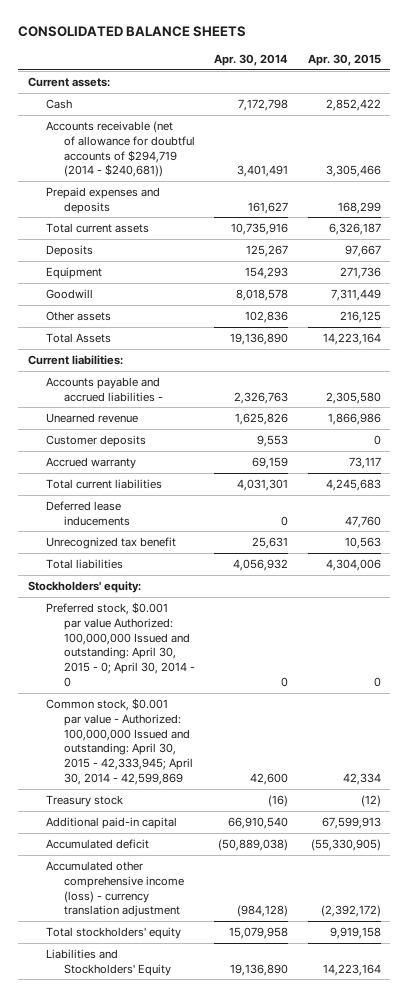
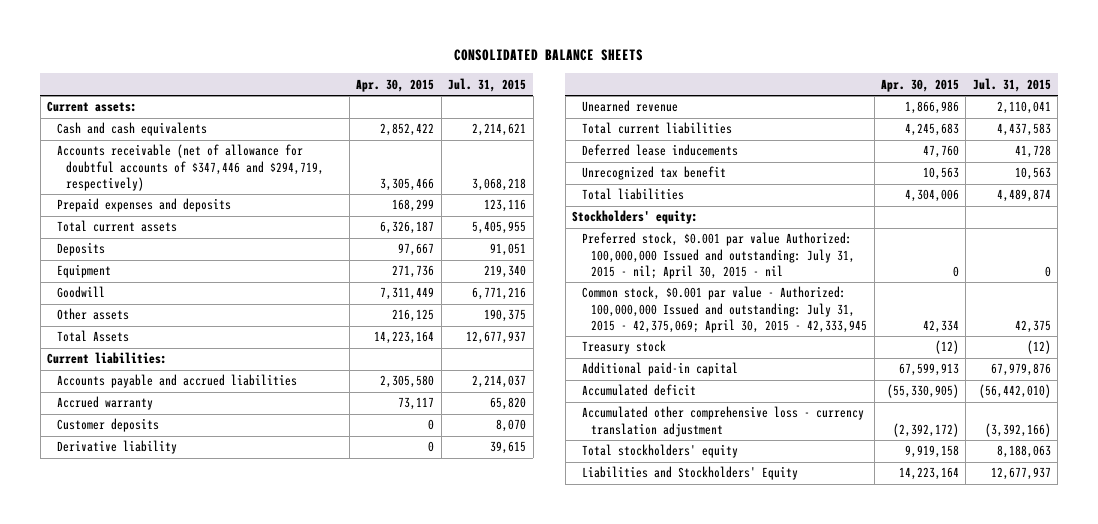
- | Apr. 30, 2014 | Apr. 30, 2015
+ | Apr. 30, 2015 | Jul. 31, 2015
- Cash | 7,172,798 | 2,852,422
- Accounts receivable (net of allowance for doubtful accounts of $294,719 (2014 - $240,681)) | 3,401,491 | 3,305,466
+ Cash and cash equivalents | 2,852,422 | 2,214,621
+ Accounts receivable (net of allowance for doubtful accounts of $347,446 and $294,719, respectively) | 3,305,466 | 3,068,218
- Accounts payable and accrued liabilities - | 2,326,763 | 2,305,580
+ Accounts payable and accrued liabilities | 2,305,580 | 2,214,037
moved down: Customer deposits | 0 | 8,070
+ Derivative liability | 0 | 39,615
moved down: Unearned revenue | 1,866,986 | 2,110,041
- Preferred stock, $0.001 par value Authorized: 100,000,000 Issued and outstanding: April 30, 2015 - 0; April 30, 2014 - 0 | 0 | 0
- Common stock, $0.001 par value - Authorized: 100,000,000 Issued and outstanding: April 30, 2015 - 42,333,945; April 30, 2014 - 42,599,869 | 42,600 | 42,334
+ Preferred stock, $0.001 par value Authorized: 100,000,000 Issued and outstanding: July 31, 2015 - nil; April 30, 2015 - nil | 0 | 0
+ Common stock, $0.001 par value - Authorized: 100,000,000 Issued and outstanding: July 31, 2015 - 42,375,069; April 30, 2015 - 42,333,945 | 42,334 | 42,375
- Accumulated other comprehensive income (loss) - currency translation adjustment | (984,128) | (2,392,172)
+ Accumulated other comprehensive loss - currency translation adjustment | (2,392,172) | (3,392,166)

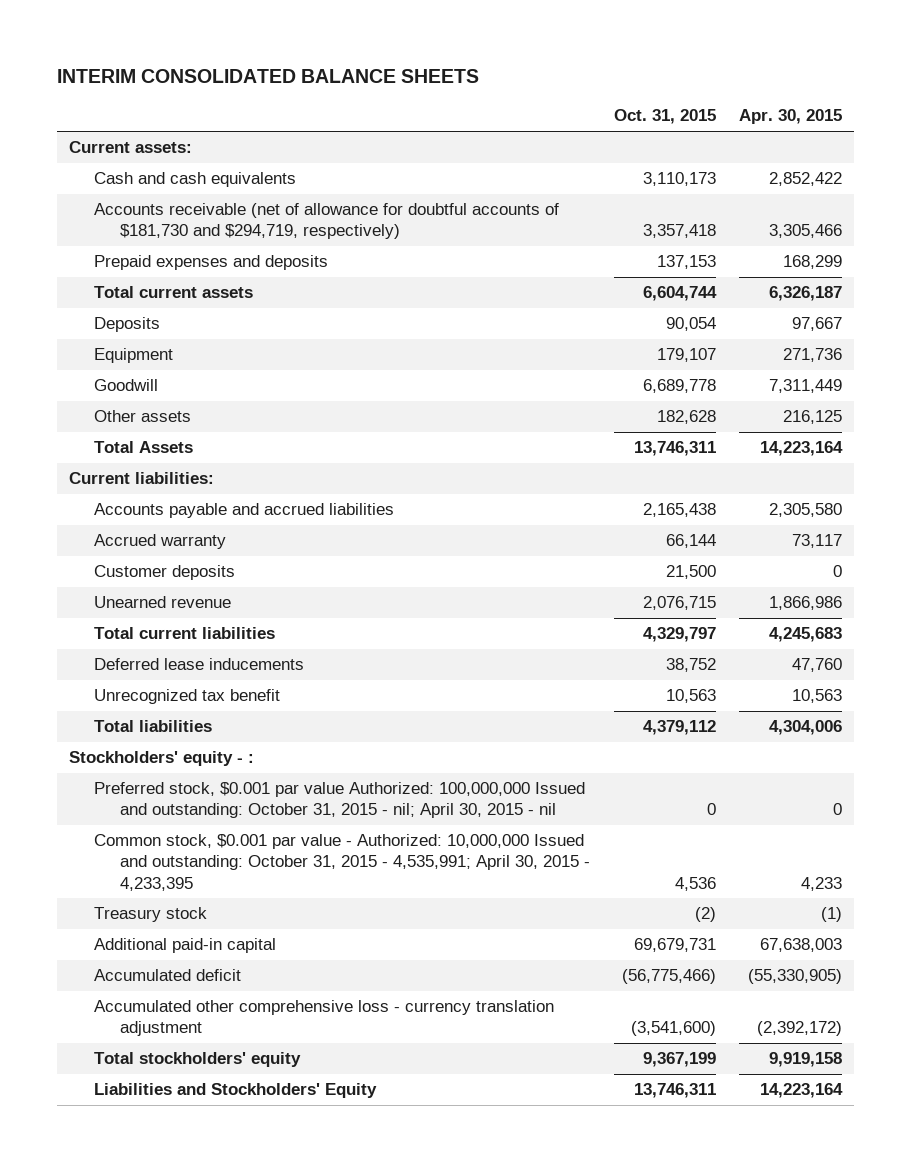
- CONSOLIDATED BALANCE SHEETS
+ INTERIM CONSOLIDATED BALANCE SHEETS
- | Apr. 30, 2015 | Jul. 31, 2015
+ | Oct. 31, 2015 | Apr. 30, 2015
- Accounts receivable (net of allowance for doubtful accounts of $347,446 and $294,719, respectively) | 3,305,466 | 3,068,218
+ Accounts receivable (net of allowance for doubtful accounts of $181,730 and $294,719, respectively) | 3,357,418 | 3,305,466
- Derivative liability | 0 | 39,615
- Stockholders' equity:
- Preferred stock, $0.001 par value Authorized: 100,000,000 Issued and outstanding: July 31, 2015 - nil; April 30, 2015 - nil | 0 | 0
- Common stock, $0.001 par value - Authorized: 100,000,000 Issued and outstanding: July 31, 2015 - 42,375,069; April 30, 2015 - 42,333,945 | 42,334 | 42,375
- Treasury stock | (12) | (12)
- Additional paid-in capital | 67,599,913 | 67,979,876
+ Stockholders' equity - :
+ Preferred stock, $0.001 par value Authorized: 100,000,000 Issued and outstanding: October 31, 2015 - nil; April 30, 2015 - nil | 0 | 0
+ Common stock, $0.001 par value - Authorized: 10,000,000 Issued and outstanding: October 31, 2015 - 4,535,991; April 30, 2015 - 4,233,395 | 4,536 | 4,233
+ Treasury stock | (2) | (1)
+ Additional paid-in capital | 69,679,731 | 67,638,003

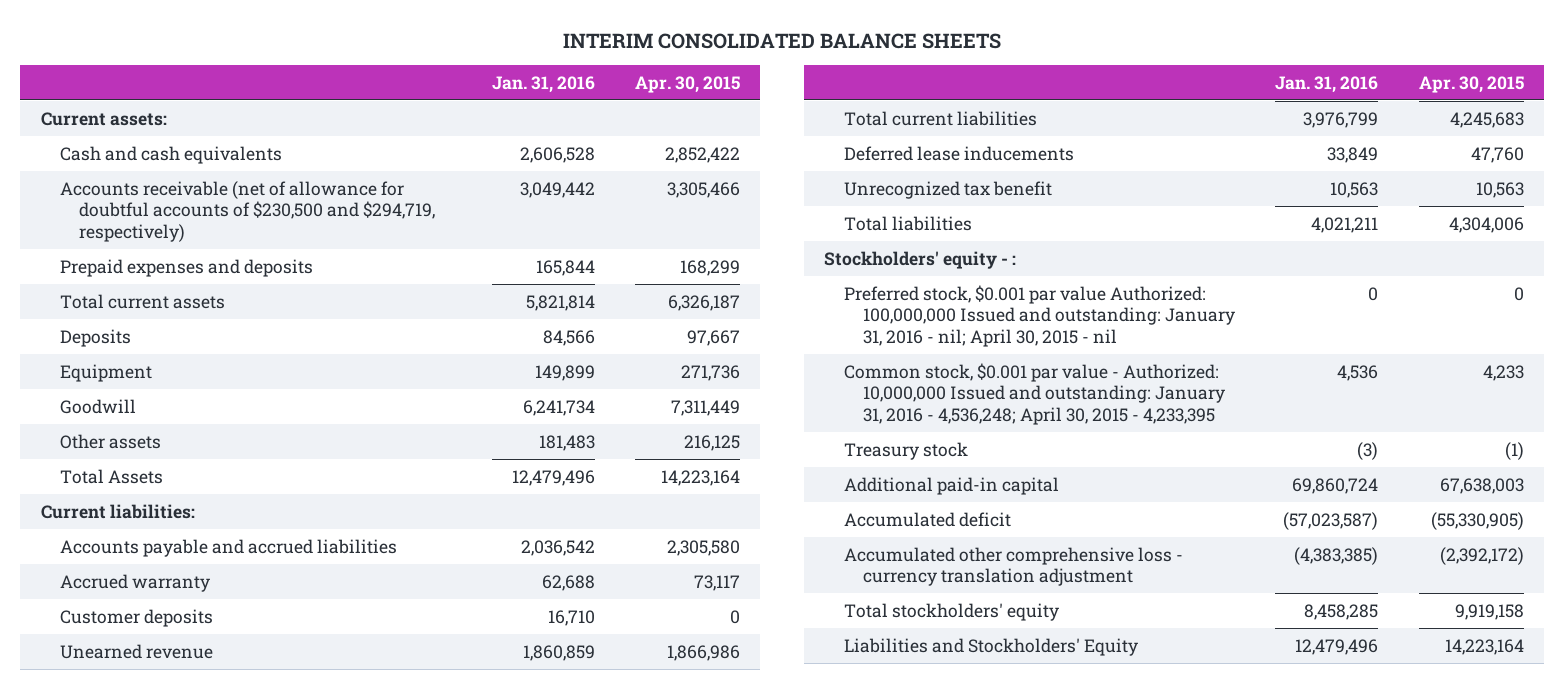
- | Oct. 31, 2015 | Apr. 30, 2015
+ | Jan. 31, 2016 | Apr. 30, 2015
- Accounts receivable (net of allowance for doubtful accounts of $181,730 and $294,719, respectively) | 3,357,418 | 3,305,466
+ Accounts receivable (net of allowance for doubtful accounts of $230,500 and $294,719, respectively) | 3,049,442 | 3,305,466
- Preferred stock, $0.001 par value Authorized: 100,000,000 Issued and outstanding: October 31, 2015 - nil; April 30, 2015 - nil | 0 | 0
- Common stock, $0.001 par value - Authorized: 10,000,000 Issued and outstanding: October 31, 2015 - 4,535,991; April 30, 2015 - 4,233,395 | 4,536 | 4,233
+ Preferred stock, $0.001 par value Authorized: 100,000,000 Issued and outstanding: January 31, 2016 - nil; April 30, 2015 - nil | 0 | 0
+ Common stock, $0.001 par value - Authorized: 10,000,000 Issued and outstanding: January 31, 2016 - 4,536,248; April 30, 2015 - 4,233,395 | 4,536 | 4,233

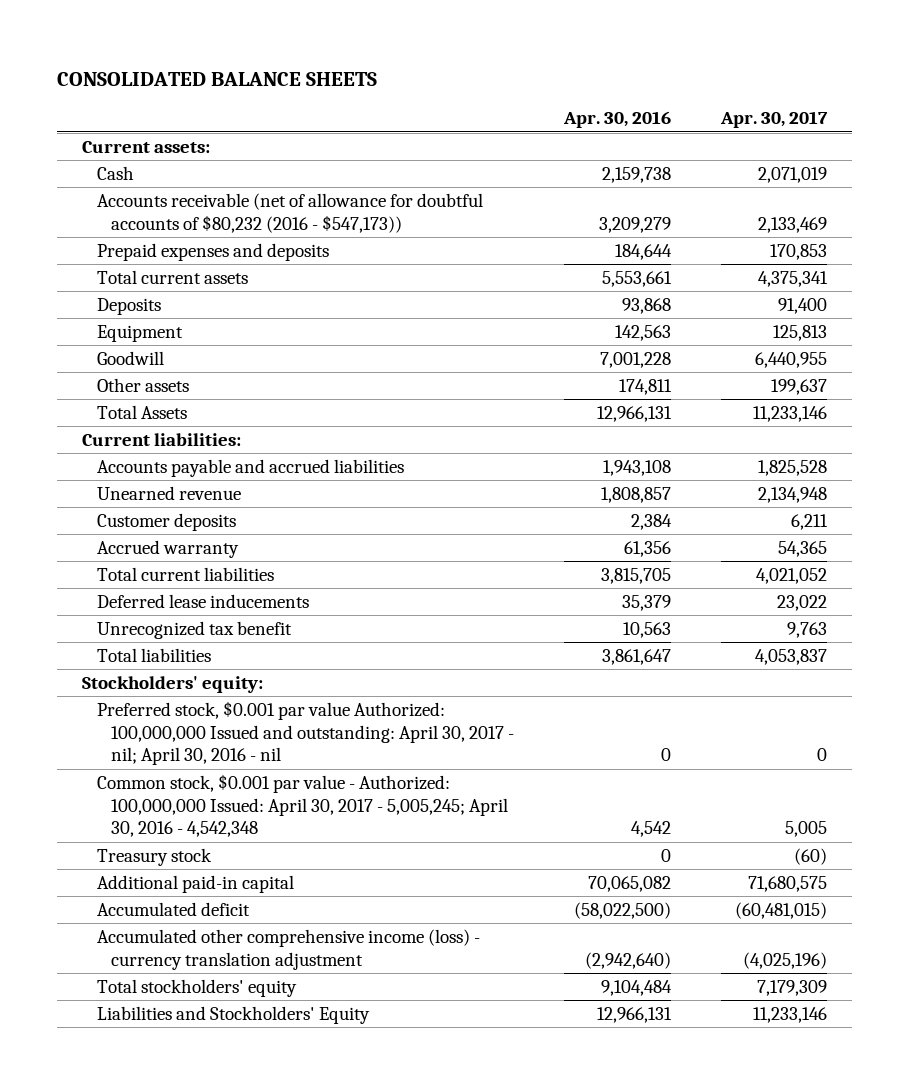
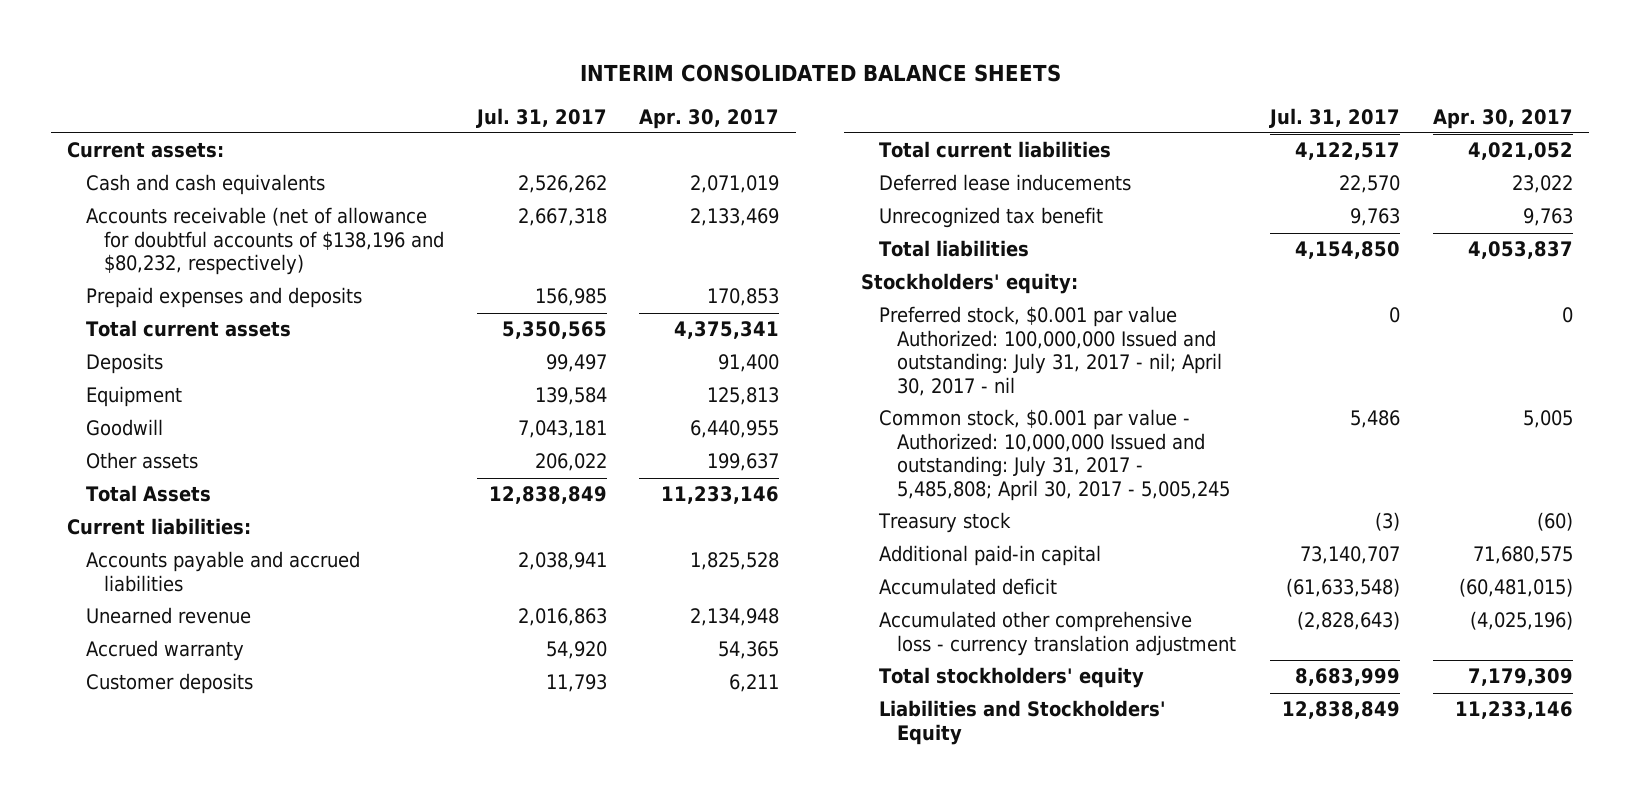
- CONSOLIDATED BALANCE SHEETS
+ INTERIM CONSOLIDATED BALANCE SHEETS
- | Apr. 30, 2016 | Apr. 30, 2017
+ | Jul. 31, 2017 | Apr. 30, 2017
- Cash | 2,159,738 | 2,071,019
- Accounts receivable (net of allowance for doubtful accounts of $80,232 (2016 - $547,173)) | 3,209,279 | 2,133,469
+ Cash and cash equivalents | 2,526,262 | 2,071,019
+ Accounts receivable (net of allowance for doubtful accounts of $138,196 and $80,232, respectively) | 2,667,318 | 2,133,469
moved down: Customer deposits | 11,793 | 6,211
- Preferred stock, $0.001 par value Authorized: 100,000,000 Issued and outstanding: April 30, 2017 - nil; April 30, 2016 - nil | 0 | 0
- Common stock, $0.001 par value - Authorized: 100,000,000 Issued: April 30, 2017 - 5,005,245; April 30, 2016 - 4,542,348 | 4,542 | 5,005
+ Preferred stock, $0.001 par value Authorized: 100,000,000 Issued and outstanding: July 31, 2017 - nil; April 30, 2017 - nil | 0 | 0
+ Common stock, $0.001 par value - Authorized: 10,000,000 Issued and outstanding: July 31, 2017 - 5,485,808; April 30, 2017 - 5,005,245 | 5,486 | 5,005
- Accumulated other comprehensive income (loss) - currency translation adjustment | (2,942,640) | (4,025,196)
+ Accumulated other comprehensive loss - currency translation adjustment | (2,828,643) | (4,025,196)

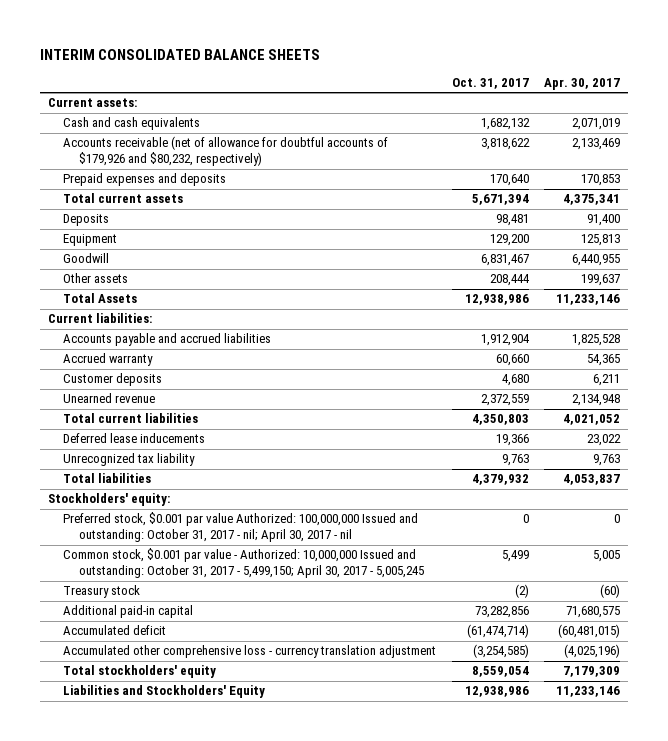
- | Jul. 31, 2017 | Apr. 30, 2017
+ | Oct. 31, 2017 | Apr. 30, 2017
- Accounts receivable (net of allowance for doubtful accounts of $138,196 and $80,232, respectively) | 2,667,318 | 2,133,469
+ Accounts receivable (net of allowance for doubtful accounts of $179,926 and $80,232, respectively) | 3,818,622 | 2,133,469
moved down: Unearned revenue | 2,372,559 | 2,134,948
- Unrecognized tax benefit | 9,763 | 9,763
+ Unrecognized tax liability | 9,763 | 9,763
- Preferred stock, $0.001 par value Authorized: 100,000,000 Issued and outstanding: July 31, 2017 - nil; April 30, 2017 - nil | 0 | 0
- Common stock, $0.001 par value - Authorized: 10,000,000 Issued and outstanding: July 31, 2017 - 5,485,808; April 30, 2017 - 5,005,245 | 5,486 | 5,005
+ Preferred stock, $0.001 par value Authorized: 100,000,000 Issued and outstanding: October 31, 2017 - nil; April 30, 2017 - nil | 0 | 0
+ Common stock, $0.001 par value - Authorized: 10,000,000 Issued and outstanding: October 31, 2017 - 5,499,150; April 30, 2017 - 5,005,245 | 5,499 | 5,005

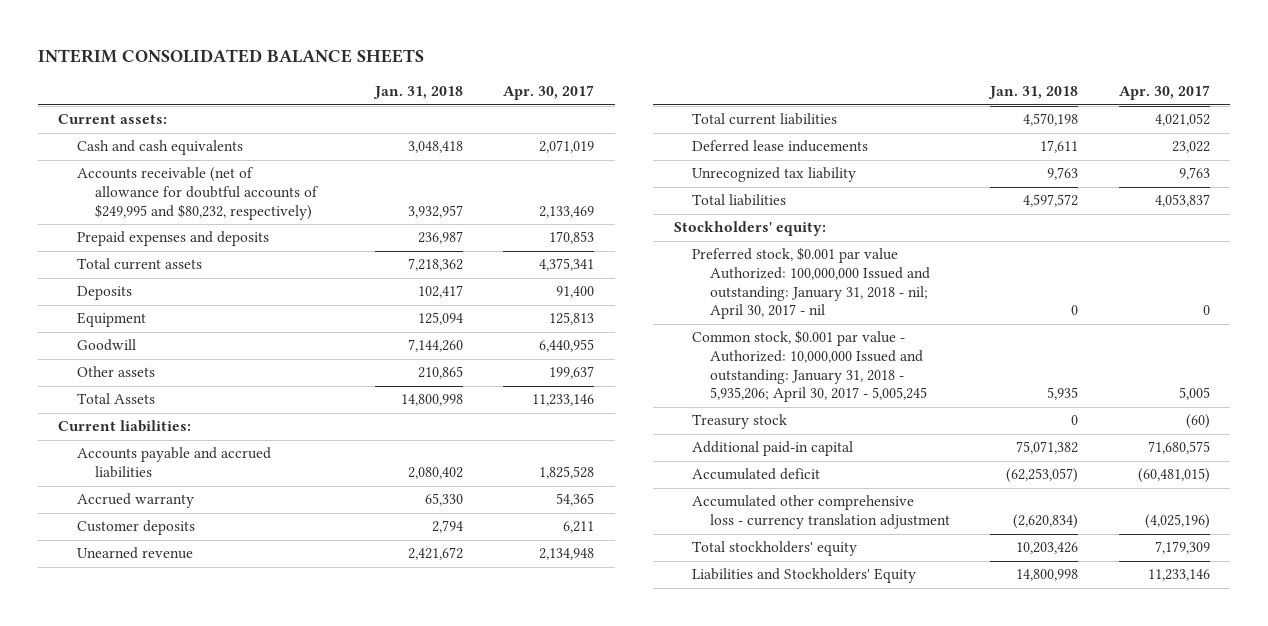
- | Oct. 31, 2017 | Apr. 30, 2017
+ | Jan. 31, 2018 | Apr. 30, 2017
- Accounts receivable (net of allowance for doubtful accounts of $179,926 and $80,232, respectively) | 3,818,622 | 2,133,469
+ Accounts receivable (net of allowance for doubtful accounts of $249,995 and $80,232, respectively) | 3,932,957 | 2,133,469
- Preferred stock, $0.001 par value Authorized: 100,000,000 Issued and outstanding: October 31, 2017 - nil; April 30, 2017 - nil | 0 | 0
- Common stock, $0.001 par value - Authorized: 10,000,000 Issued and outstanding: October 31, 2017 - 5,499,150; April 30, 2017 - 5,005,245 | 5,499 | 5,005
+ Preferred stock, $0.001 par value Authorized: 100,000,000 Issued and outstanding: January 31, 2018 - nil; April 30, 2017 - nil | 0 | 0
+ Common stock, $0.001 par value - Authorized: 10,000,000 Issued and outstanding: January 31, 2018 - 5,935,206; April 30, 2017 - 5,005,245 | 5,935 | 5,005

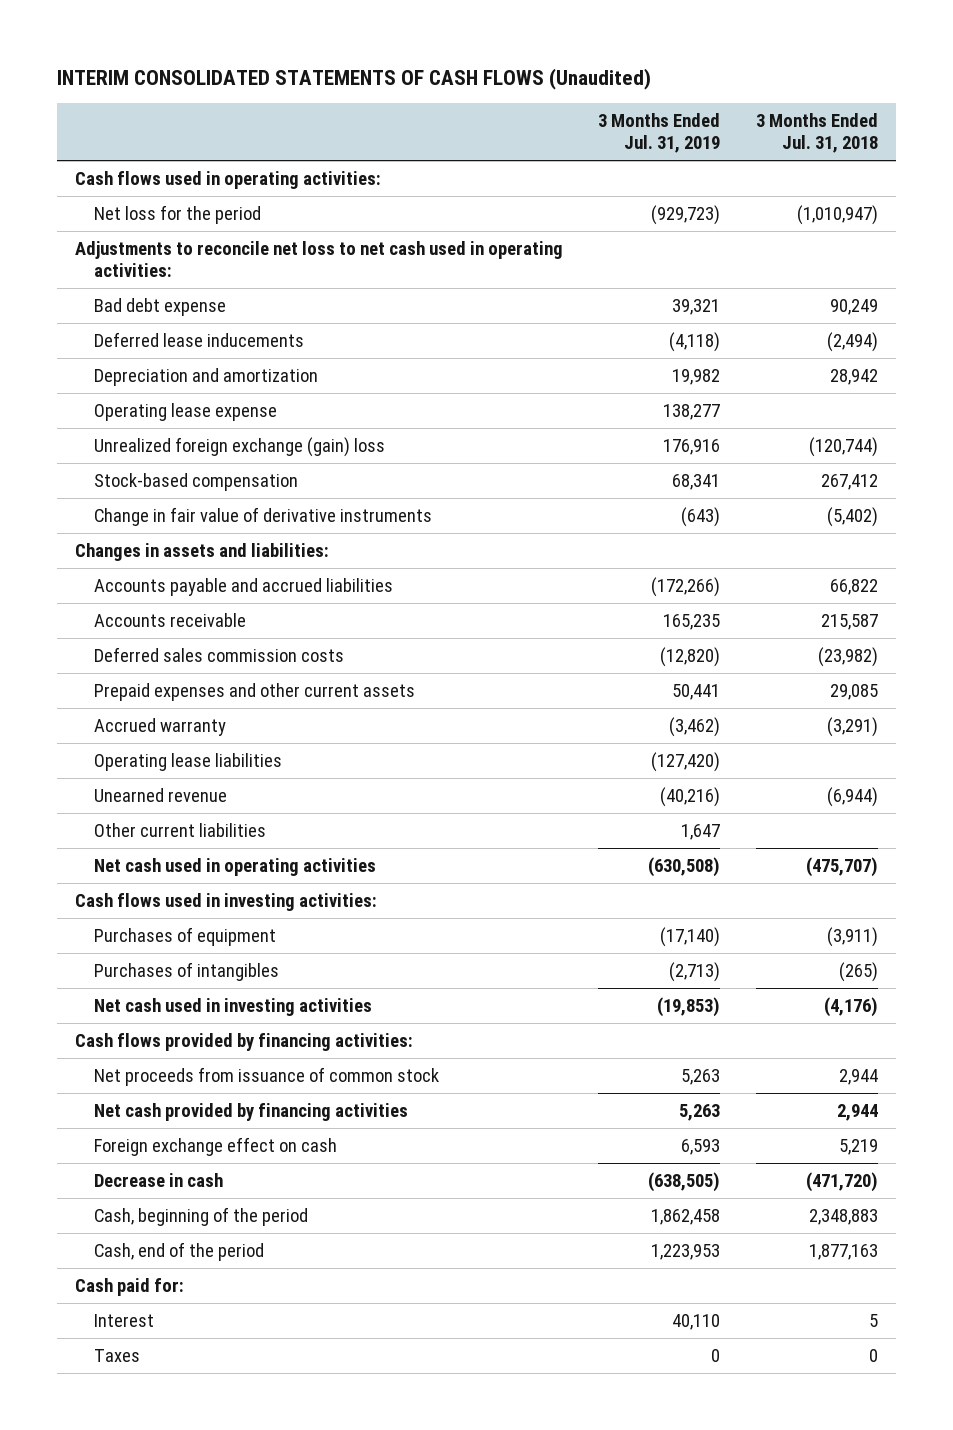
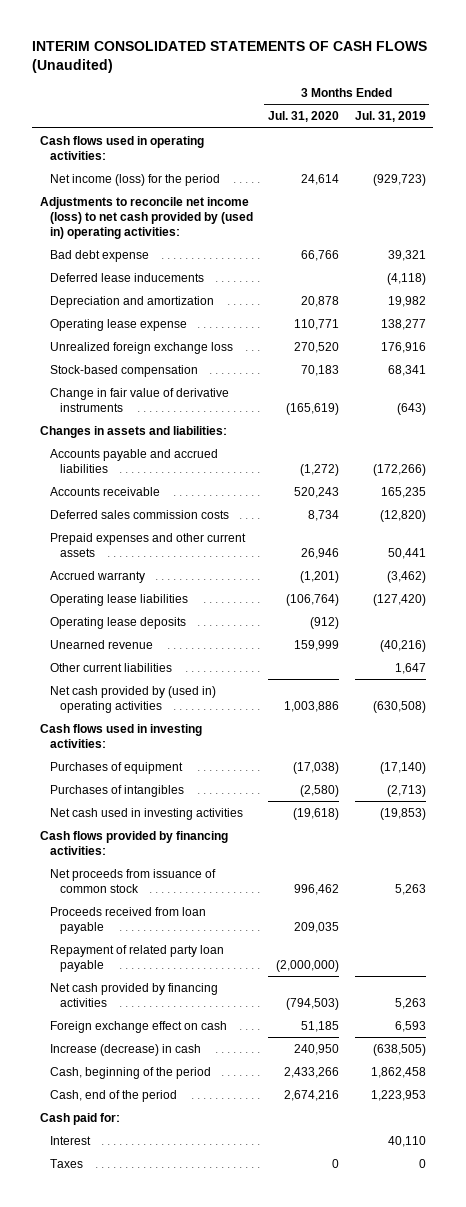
- | 3 Months Ended Jul. 31, 2019 | 3 Months Ended Jul. 31, 2018
+ | 3 Months Ended Jul. 31, 2020 | 3 Months Ended Jul. 31, 2019
- Net loss for the period | (929,723) | (1,010,947)
- Adjustments to reconcile net loss to net cash used in operating activities:
+ Net income (loss) for the period | 24,614 | (929,723)
+ Adjustments to reconcile net income (loss) to net cash provided by (used in) operating activities:
- Unrealized foreign exchange (gain) loss | 176,916 | (120,744)
+ Unrealized foreign exchange loss | 270,520 | 176,916
+ Operating lease deposits | (912) |
- Net cash used in operating activities | (630,508) | (475,707)
+ Net cash provided by (used in) operating activities | 1,003,886 | (630,508)
+ Proceeds received from loan payable | 209,035 |
+ Repayment of related party loan payable | (2,000,000) |
- Decrease in cash | (638,505) | (471,720)
+ Increase (decrease) in cash | 240,950 | (638,505)

